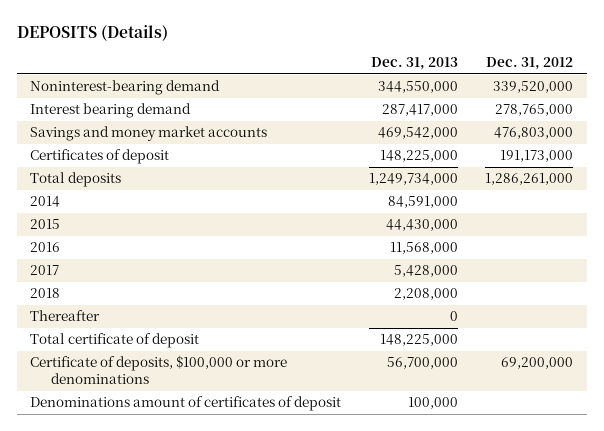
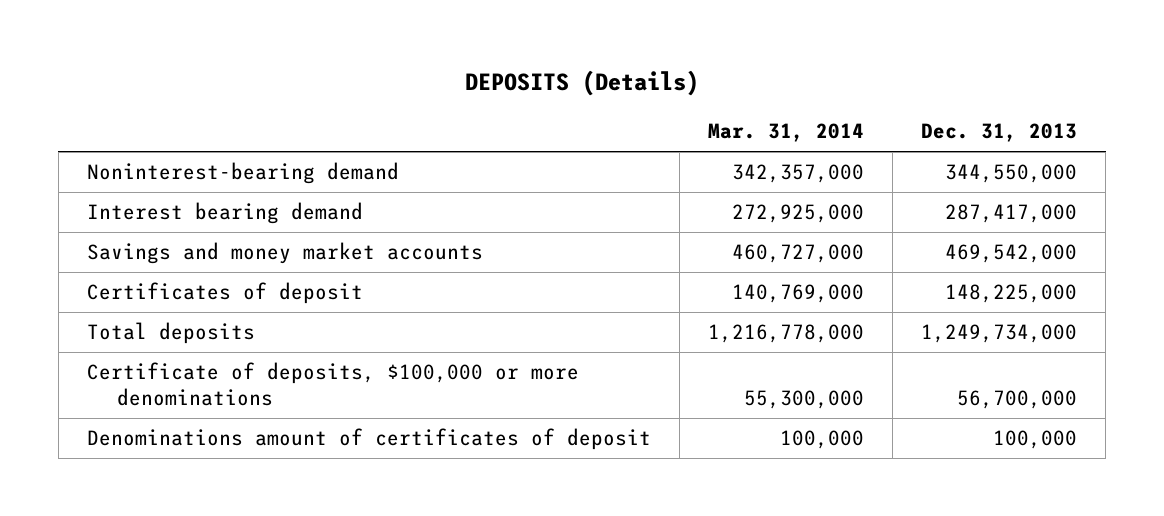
- | Dec. 31, 2013 | Dec. 31, 2012
+ | Mar. 31, 2014 | Dec. 31, 2013
- 2014 | 84,591,000 |
- 2015 | 44,430,000 |
- 2016 | 11,568,000 |
- 2017 | 5,428,000 |
- 2018 | 2,208,000 |
- Thereafter | 0 |
- Total certificate of deposit | 148,225,000 |

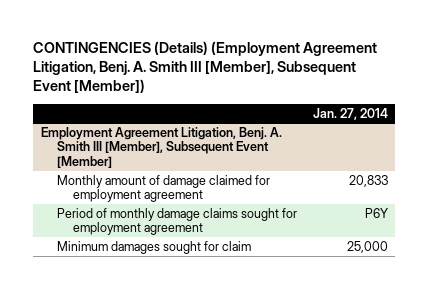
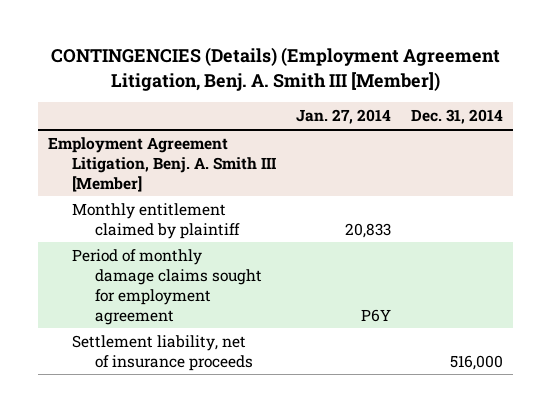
- CONTINGENCIES (Details) (Employment Agreement Litigation, Benj. A. Smith III [Member], Subsequent Event [Member])
+ CONTINGENCIES (Details) (Employment Agreement Litigation, Benj. A. Smith III [Member])
- | Jan. 27, 2014
+ | Jan. 27, 2014 | Dec. 31, 2014
- Employment Agreement Litigation, Benj. A. Smith III [Member], Subsequent Event [Member]
- Monthly amount of damage claimed for employment agreement | 20,833
+ Employment Agreement Litigation, Benj. A. Smith III [Member]
+ Monthly entitlement claimed by plaintiff | 20,833 |
- Minimum damages sought for claim | 25,000
+ Settlement liability, net of insurance proceeds | | 516,000

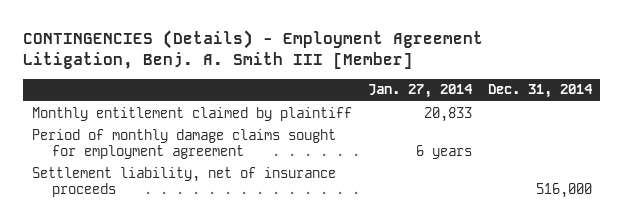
- CONTINGENCIES (Details) (Employment Agreement Litigation, Benj. A. Smith III [Member])
+ CONTINGENCIES (Details) - Employment Agreement Litigation, Benj. A. Smith III [Member]
- Employment Agreement Litigation, Benj. A. Smith III [Member]
- Period of monthly damage claims sought for employment agreement | P6Y |
+ Period of monthly damage claims sought for employment agreement | 6 years |

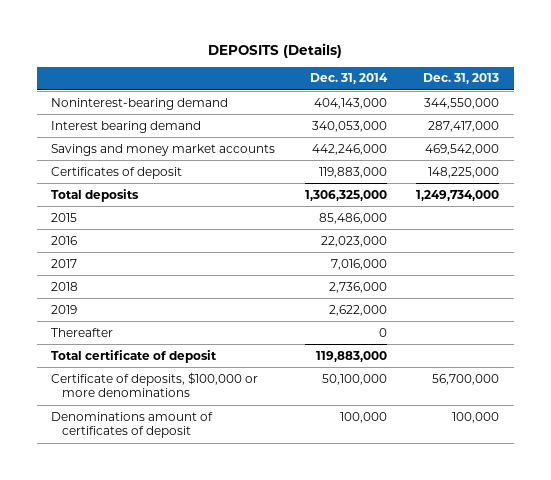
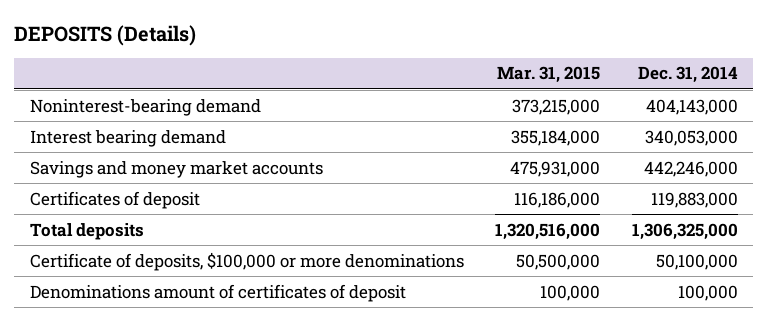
- | Dec. 31, 2014 | Dec. 31, 2013
+ | Mar. 31, 2015 | Dec. 31, 2014
- 2015 | 85,486,000 |
- 2016 | 22,023,000 |
- 2017 | 7,016,000 |
- 2018 | 2,736,000 |
- 2019 | 2,622,000 |
- Thereafter | 0 |
- Total certificate of deposit | 119,883,000 |

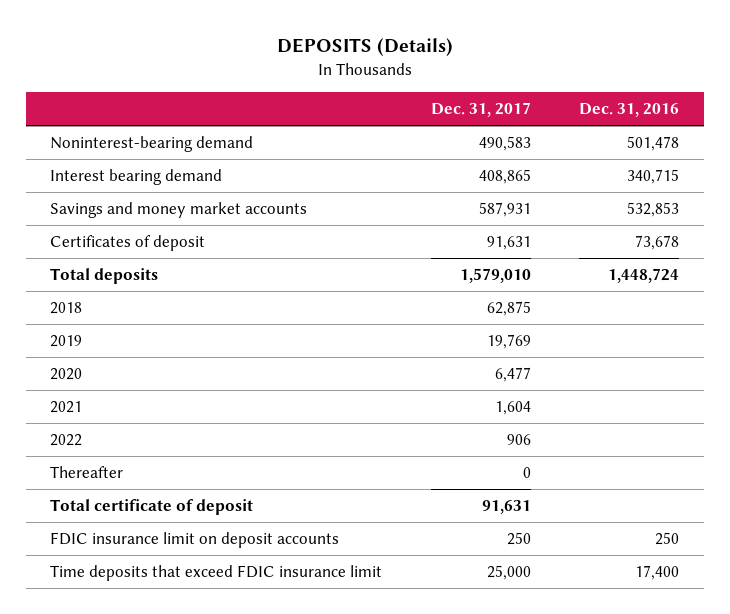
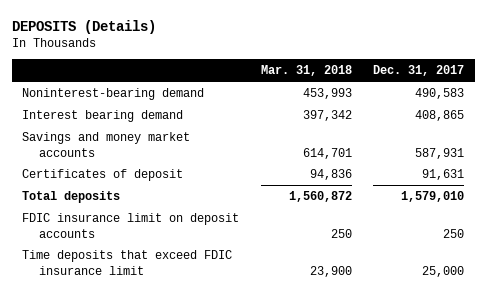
- | Dec. 31, 2017 | Dec. 31, 2016
+ | Mar. 31, 2018 | Dec. 31, 2017
- 2018 | 62,875 |
- 2019 | 19,769 |
- 2020 | 6,477 |
- 2021 | 1,604 |
- 2022 | 906 |
- Thereafter | 0 |
- Total certificate of deposit | 91,631 |

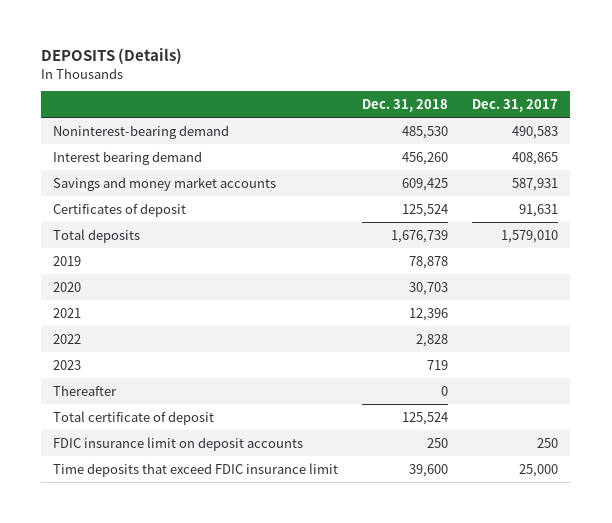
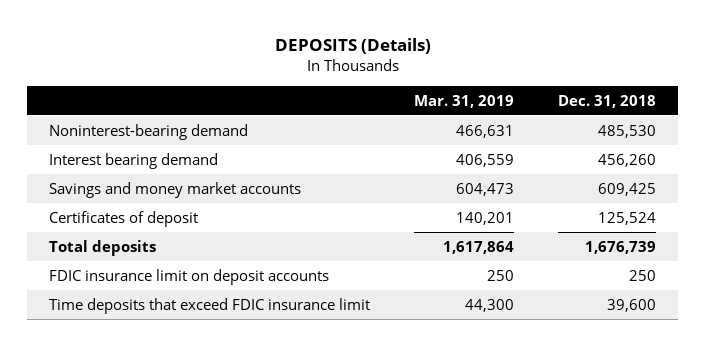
- | Dec. 31, 2018 | Dec. 31, 2017
+ | Mar. 31, 2019 | Dec. 31, 2018
- 2019 | 78,878 |
- 2020 | 30,703 |
- 2021 | 12,396 |
- 2022 | 2,828 |
- 2023 | 719 |
- Thereafter | 0 |
- Total certificate of deposit | 125,524 |

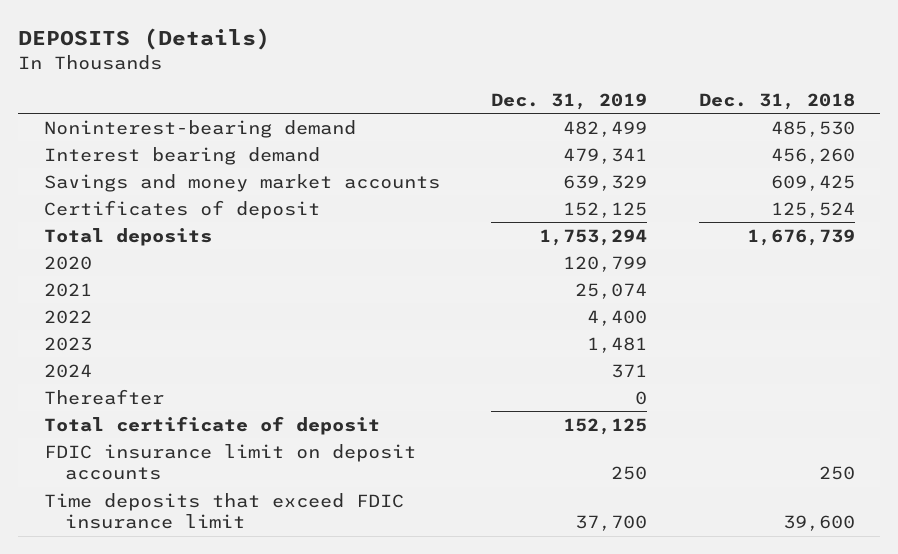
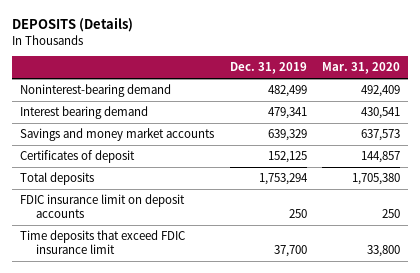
- | Dec. 31, 2019 | Dec. 31, 2018
+ | Dec. 31, 2019 | Mar. 31, 2020
- 2020 | 120,799 |
- 2021 | 25,074 |
- 2022 | 4,400 |
- 2023 | 1,481 |
- 2024 | 371 |
- Thereafter | 0 |
- Total certificate of deposit | 152,125 |

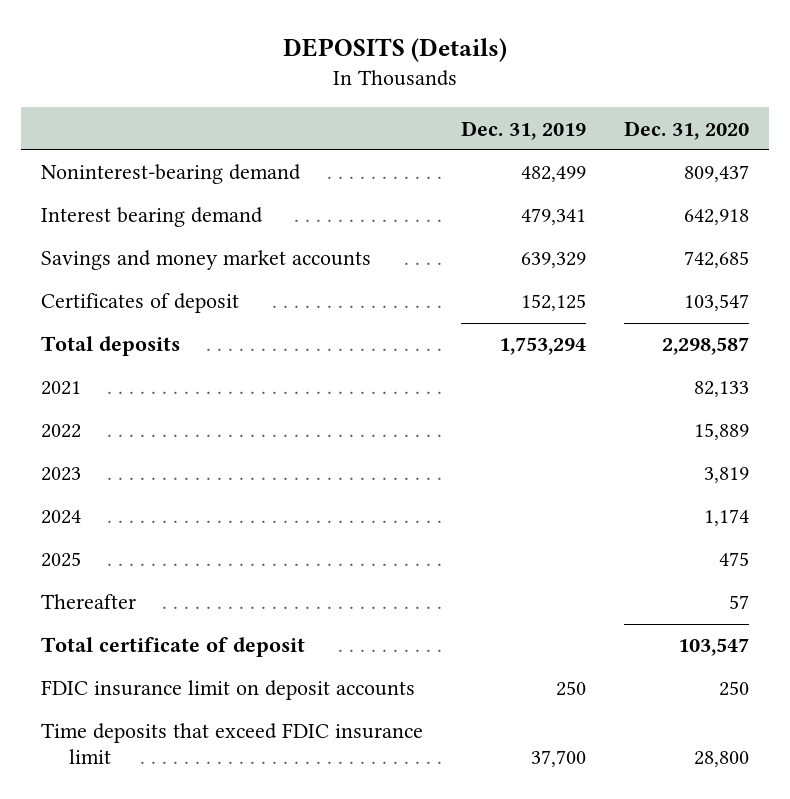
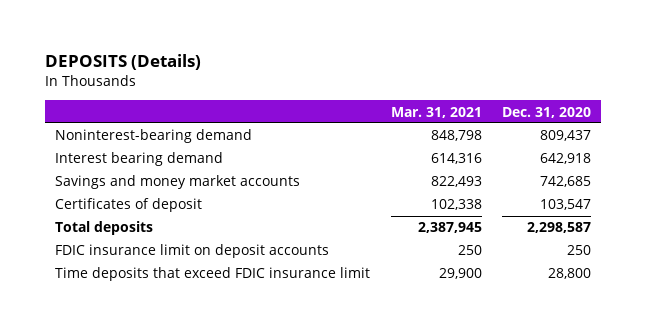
- | Dec. 31, 2019 | Dec. 31, 2020
+ | Mar. 31, 2021 | Dec. 31, 2020
- 2021 | | 82,133
- 2022 | | 15,889
- 2023 | | 3,819
- 2024 | | 1,174
- 2025 | | 475
- Thereafter | | 57
- Total certificate of deposit | | 103,547

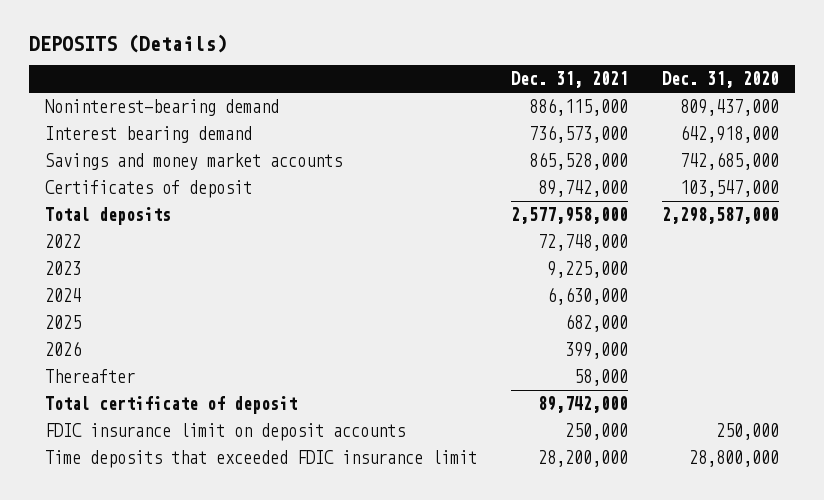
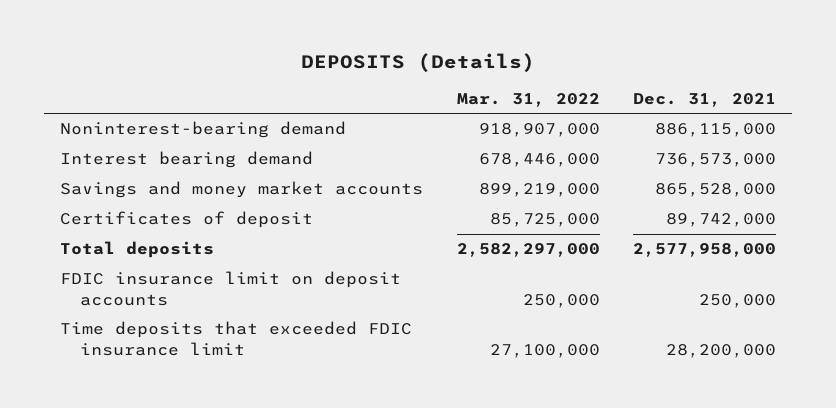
- | Dec. 31, 2021 | Dec. 31, 2020
+ | Mar. 31, 2022 | Dec. 31, 2021
- 2022 | 72,748,000 |
- 2023 | 9,225,000 |
- 2024 | 6,630,000 |
- 2025 | 682,000 |
- 2026 | 399,000 |
- Thereafter | 58,000 |
- Total certificate of deposit | 89,742,000 |

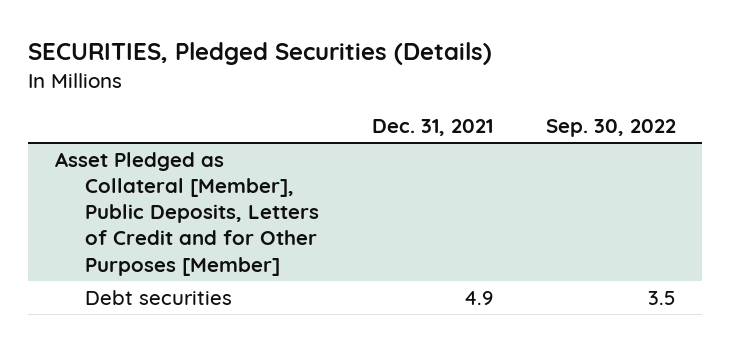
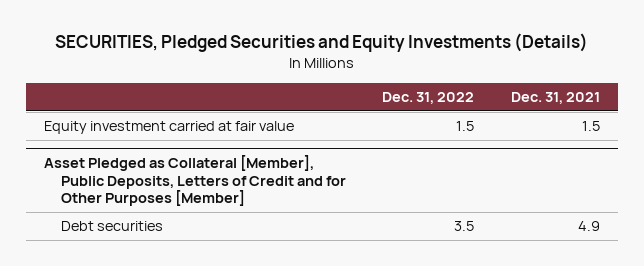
- SECURITIES, Pledged Securities (Details)
+ SECURITIES, Pledged Securities and Equity Investments (Details)
- | Dec. 31, 2021 | Sep. 30, 2022
+ | Dec. 31, 2022 | Dec. 31, 2021
+ Equity investment carried at fair value | 1.5 | 1.5

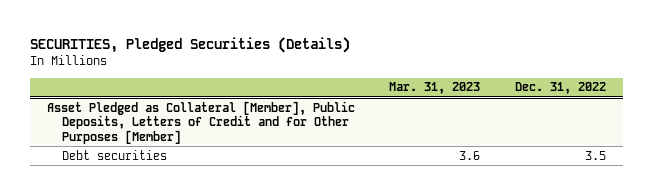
- SECURITIES, Pledged Securities and Equity Investments (Details)
+ SECURITIES, Pledged Securities (Details)
- | Dec. 31, 2022 | Dec. 31, 2021
+ | Mar. 31, 2023 | Dec. 31, 2022
- Equity investment carried at fair value | 1.5 | 1.5

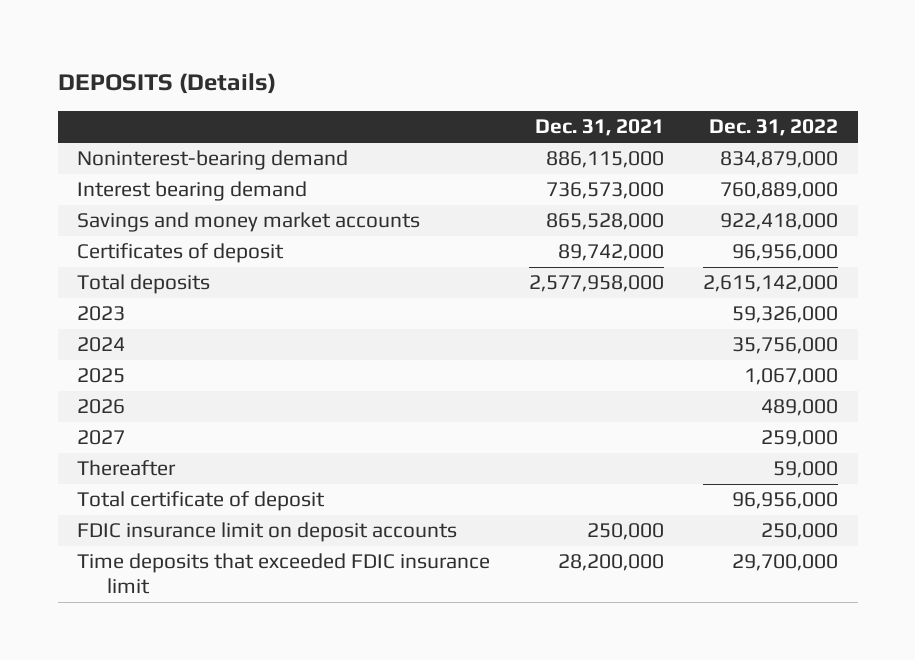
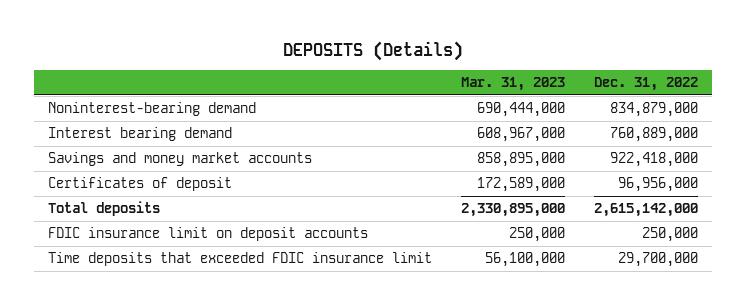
- | Dec. 31, 2021 | Dec. 31, 2022
+ | Mar. 31, 2023 | Dec. 31, 2022
- 2023 | | 59,326,000
- 2024 | | 35,756,000
- 2025 | | 1,067,000
- 2026 | | 489,000
- 2027 | | 259,000
- Thereafter | | 59,000
- Total certificate of deposit | | 96,956,000

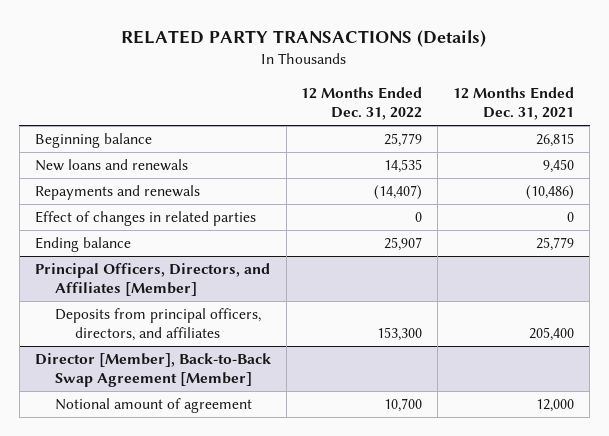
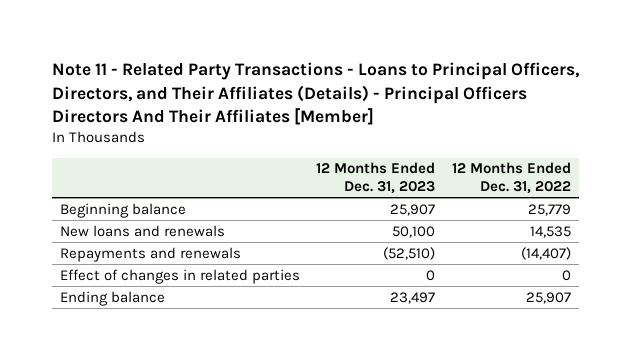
- RELATED PARTY TRANSACTIONS (Details)
+ Note 11 - Related Party Transactions - Loans to Principal Officers, Directors, and Their Affiliates (Details) - Principal Officers Directors And Their Affiliates [Member]
- | 12 Months Ended Dec. 31, 2022 | 12 Months Ended Dec. 31, 2021
+ | 12 Months Ended Dec. 31, 2023 | 12 Months Ended Dec. 31, 2022
- Principal Officers, Directors, and Affiliates [Member]
- Deposits from principal officers, directors, and affiliates | 153,300 | 205,400
- Director [Member], Back-to-Back Swap Agreement [Member]
- Notional amount of agreement | 10,700 | 12,000

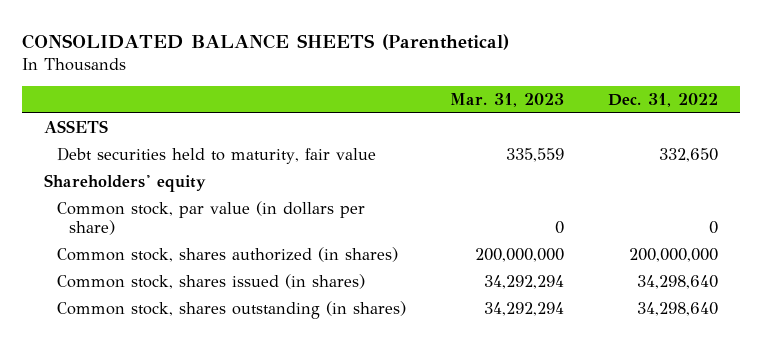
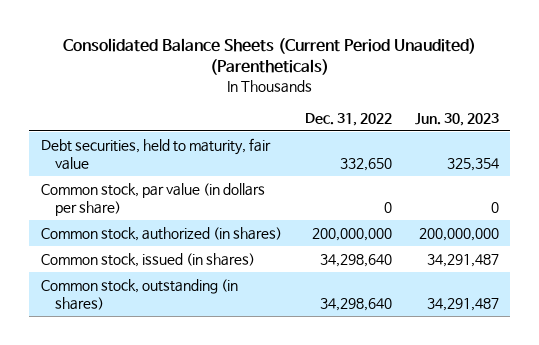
- CONSOLIDATED BALANCE SHEETS (Parenthetical)
+ Consolidated Balance Sheets (Current Period Unaudited) (Parentheticals)
- | Mar. 31, 2023 | Dec. 31, 2022
+ | Dec. 31, 2022 | Jun. 30, 2023
- ASSETS
- Debt securities held to maturity, fair value | 335,559 | 332,650
- Shareholders' equity
+ Debt securities, held to maturity, fair value | 332,650 | 325,354
- Common stock, shares authorized (in shares) | 200,000,000 | 200,000,000
- Common stock, shares issued (in shares) | 34,292,294 | 34,298,640
- Common stock, shares outstanding (in shares) | 34,292,294 | 34,298,640
+ Common stock, authorized (in shares) | 200,000,000 | 200,000,000
+ Common stock, issued (in shares) | 34,298,640 | 34,291,487
+ Common stock, outstanding (in shares) | 34,298,640 | 34,291,487

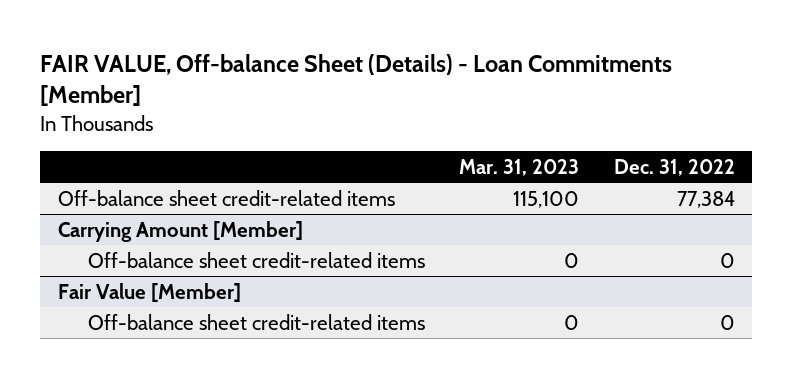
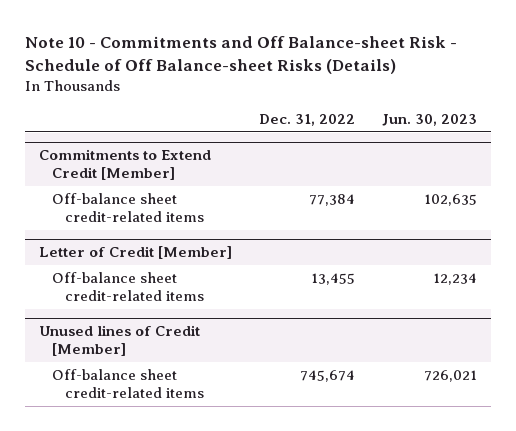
- FAIR VALUE, Off-balance Sheet (Details) - Loan Commitments [Member]
+ Note 10 - Commitments and Off Balance-sheet Risk - Schedule of Off Balance-sheet Risks (Details)
- | Mar. 31, 2023 | Dec. 31, 2022
+ | Dec. 31, 2022 | Jun. 30, 2023
+ Commitments to Extend Credit [Member]
- Carrying Amount [Member]
- Off-balance sheet credit-related items | 0 | 0
- Fair Value [Member]
- Off-balance sheet credit-related items | 0 | 0
+ Letter of Credit [Member]
+ Off-balance sheet credit-related items | 13,455 | 12,234
+ Unused lines of Credit [Member]
+ Off-balance sheet credit-related items | 745,674 | 726,021

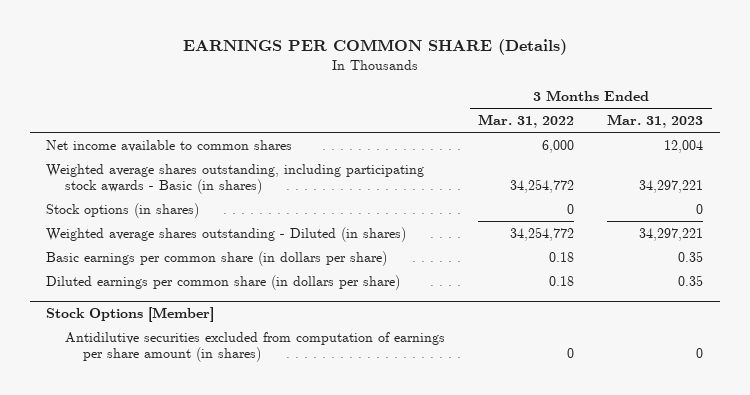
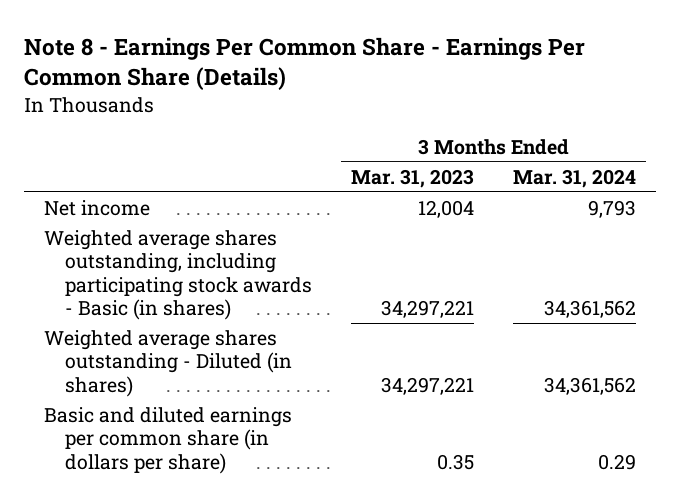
- EARNINGS PER COMMON SHARE (Details)
+ Note 8 - Earnings Per Common Share - Earnings Per Common Share (Details)
- | 3 Months Ended Mar. 31, 2022 | 3 Months Ended Mar. 31, 2023
+ | 3 Months Ended Mar. 31, 2023 | 3 Months Ended Mar. 31, 2024
- Net income available to common shares | 6,000 | 12,004
+ Net income | 12,004 | 9,793
- Stock options (in shares) | 0 | 0
- Basic earnings per common share (in dollars per share) | 0.18 | 0.35
- Diluted earnings per common share (in dollars per share) | 0.18 | 0.35
- Stock Options [Member]
- Antidilutive securities excluded from computation of earnings per share amount (in shares) | 0 | 0
+ Basic and diluted earnings per common share (in dollars per share) | 0.35 | 0.29

